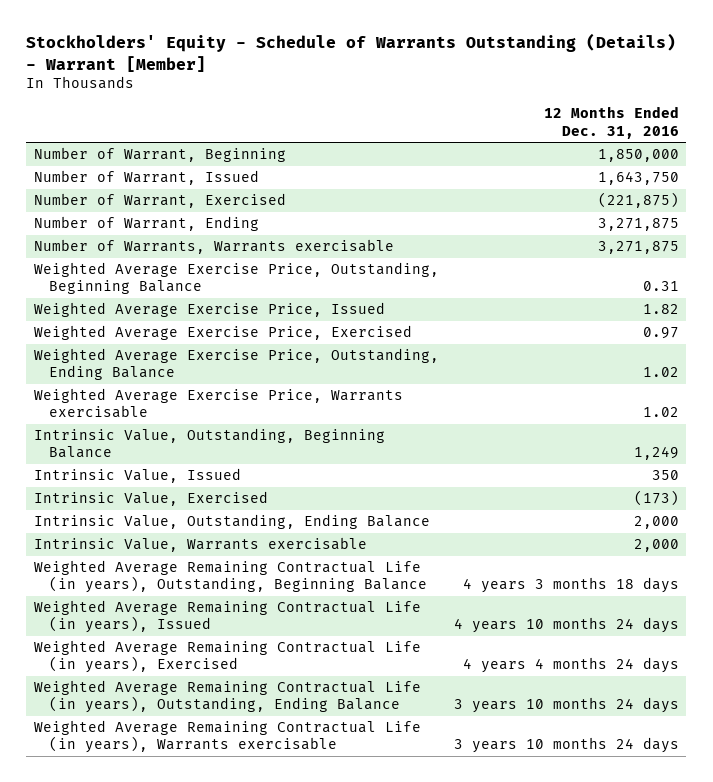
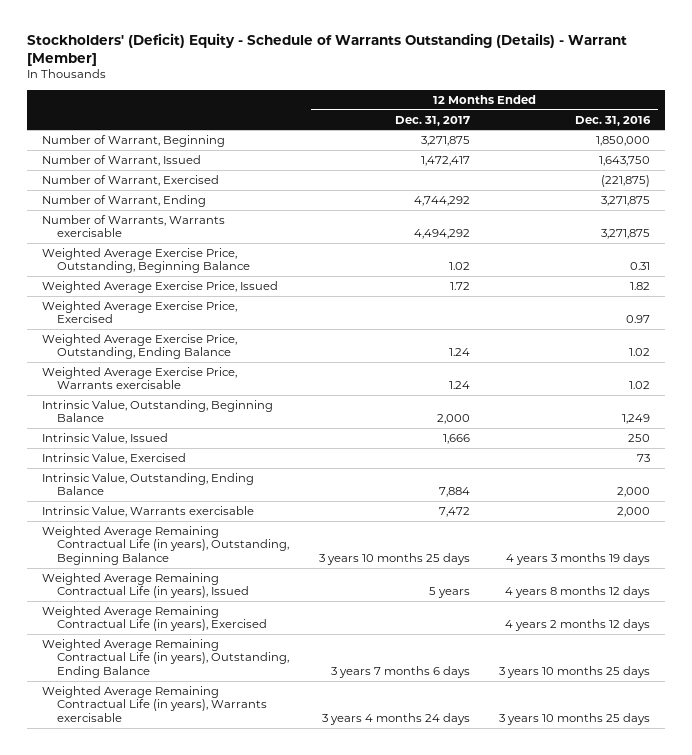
- Stockholders' Equity - Schedule of Warrants Outstanding (Details) - Warrant [Member]
+ Stockholders' (Deficit) Equity - Schedule of Warrants Outstanding (Details) - Warrant [Member]
- | 12 Months Ended Dec. 31, 2016
+ | 12 Months Ended Dec. 31, 2017 | 12 Months Ended Dec. 31, 2016
- Intrinsic Value, Issued | 350
- Intrinsic Value, Exercised | (173)
+ Intrinsic Value, Issued | 1,666 | 250
+ Intrinsic Value, Exercised | | 73
- Weighted Average Remaining Contractual Life (in years), Outstanding, Beginning Balance | 4 years 3 months 18 days
- Weighted Average Remaining Contractual Life (in years), Issued | 4 years 10 months 24 days
- Weighted Average Remaining Contractual Life (in years), Exercised | 4 years 4 months 24 days
- Weighted Average Remaining Contractual Life (in years), Outstanding, Ending Balance | 3 years 10 months 24 days
- Weighted Average Remaining Contractual Life (in years), Warrants exercisable | 3 years 10 months 24 days
+ Weighted Average Remaining Contractual Life (in years), Outstanding, Beginning Balance | 3 years 10 months 25 days | 4 years 3 months 19 days
+ Weighted Average Remaining Contractual Life (in years), Issued | 5 years | 4 years 8 months 12 days
+ Weighted Average Remaining Contractual Life (in years), Exercised | | 4 years 2 months 12 days
+ Weighted Average Remaining Contractual Life (in years), Outstanding, Ending Balance | 3 years 7 months 6 days | 3 years 10 months 25 days
+ Weighted Average Remaining Contractual Life (in years), Warrants exercisable | 3 years 4 months 24 days | 3 years 10 months 25 days

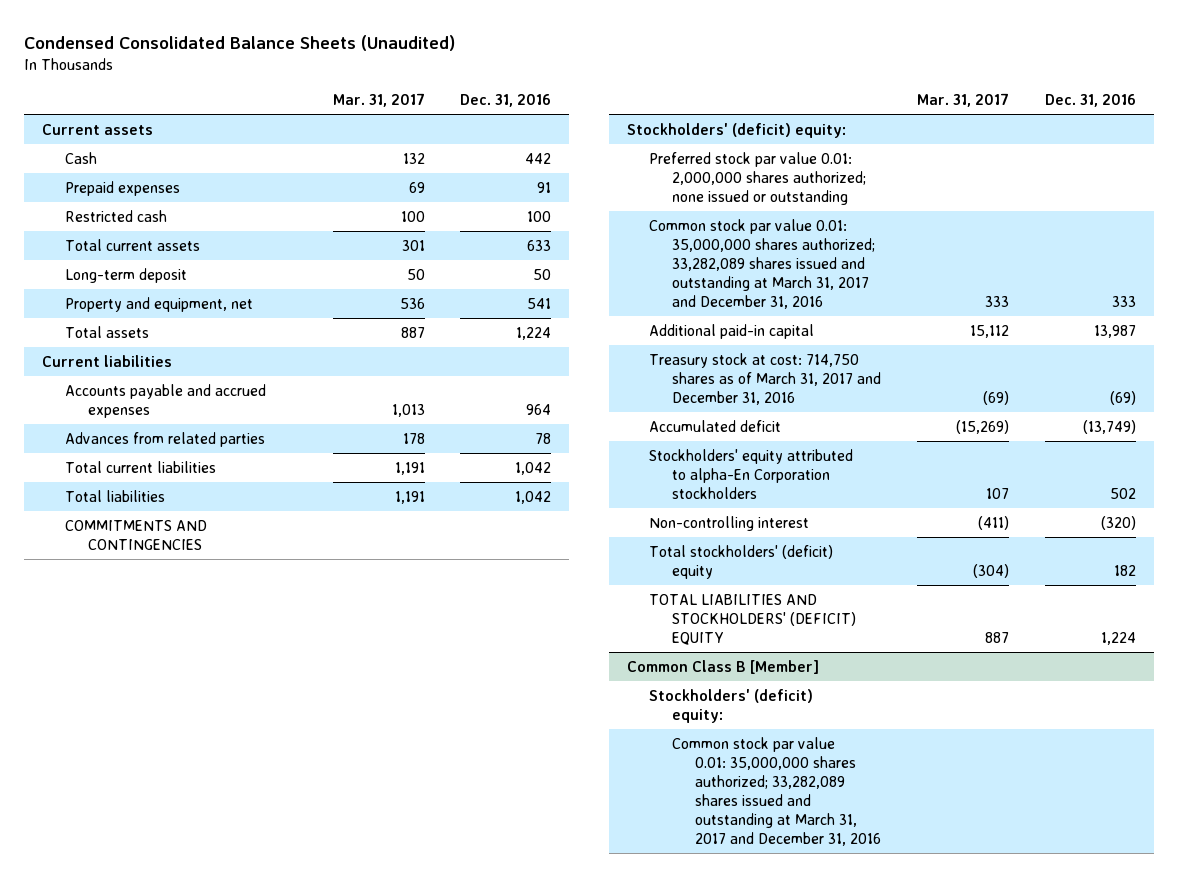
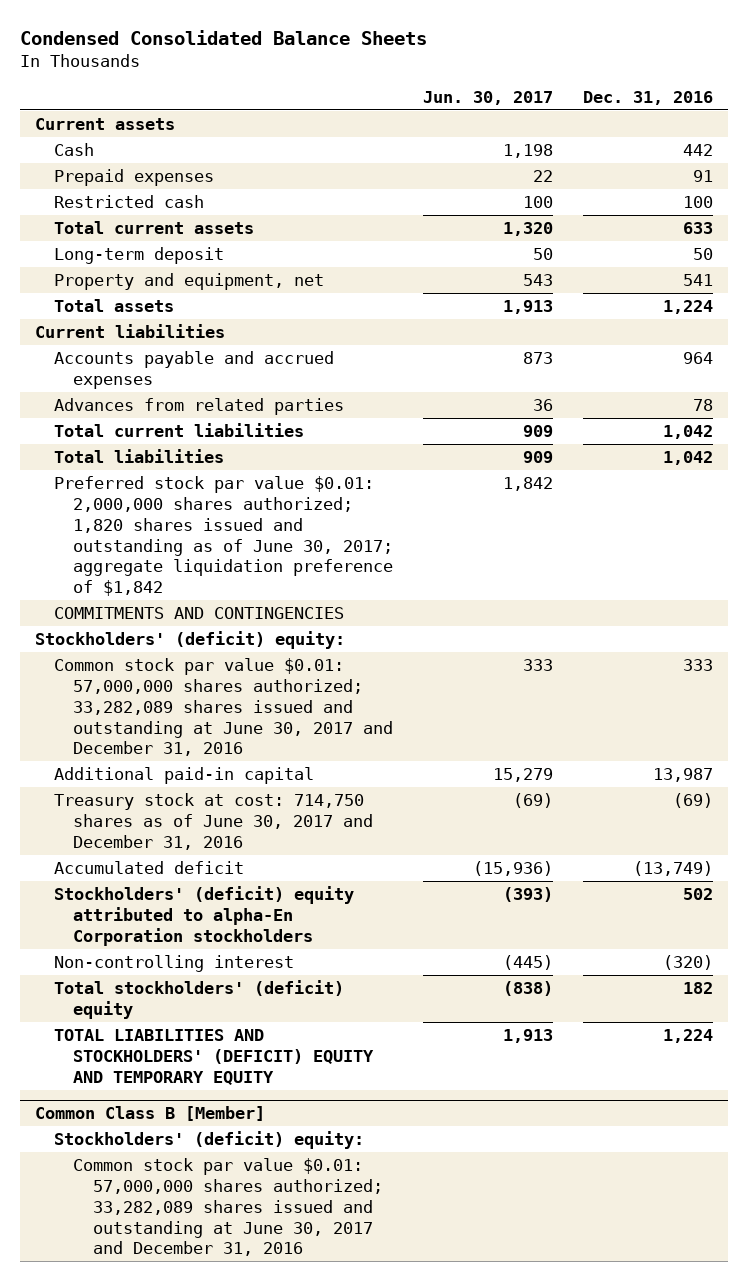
- Condensed Consolidated Balance Sheets (Unaudited)
+ Condensed Consolidated Balance Sheets
- | Mar. 31, 2017 | Dec. 31, 2016
+ | Jun. 30, 2017 | Dec. 31, 2016
+ Preferred stock par value $0.01: 2,000,000 shares authorized; 1,820 shares issued and outstanding as of June 30, 2017; aggregate liquidation preference of $1,842 | 1,842 |
- Preferred stock par value 0.01: 2,000,000 shares authorized; none issued or outstanding
- Common stock par value 0.01: 35,000,000 shares authorized; 33,282,089 shares issued and outstanding at March 31, 2017 and December 31, 2016 | 333 | 333
+ Common stock par value $0.01: 57,000,000 shares authorized; 33,282,089 shares issued and outstanding at June 30, 2017 and December 31, 2016 | 333 | 333
- Treasury stock at cost: 714,750 shares as of March 31, 2017 and December 31, 2016 | (69) | (69)
+ Treasury stock at cost: 714,750 shares as of June 30, 2017 and December 31, 2016 | (69) | (69)
- Stockholders' equity attributed to alpha-En Corporation stockholders | 107 | 502
+ Stockholders' (deficit) equity attributed to alpha-En Corporation stockholders | (393) | 502
- TOTAL LIABILITIES AND STOCKHOLDERS' (DEFICIT) EQUITY | 887 | 1,224
+ TOTAL LIABILITIES AND STOCKHOLDERS' (DEFICIT) EQUITY AND TEMPORARY EQUITY | 1,913 | 1,224
@ Common Class B [Member]
- Common stock par value 0.01: 35,000,000 shares authorized; 33,282,089 shares issued and outstanding at March 31, 2017 and December 31, 2016
+ Common stock par value $0.01: 57,000,000 shares authorized; 33,282,089 shares issued and outstanding at June 30, 2017 and December 31, 2016

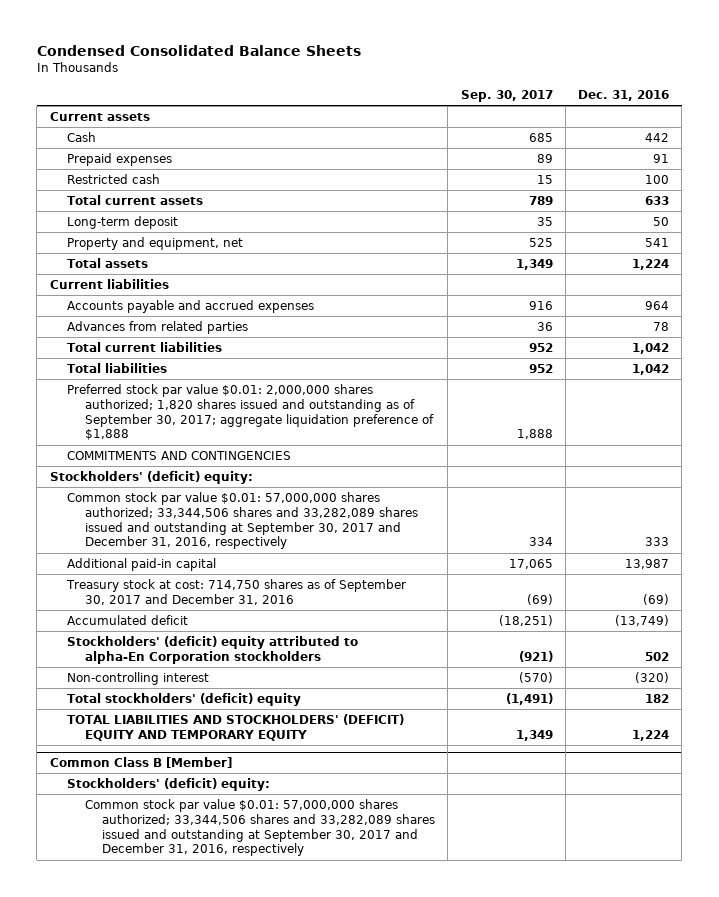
- | Jun. 30, 2017 | Dec. 31, 2016
+ | Sep. 30, 2017 | Dec. 31, 2016
- Preferred stock par value $0.01: 2,000,000 shares authorized; 1,820 shares issued and outstanding as of June 30, 2017; aggregate liquidation preference of $1,842 | 1,842 |
+ Preferred stock par value $0.01: 2,000,000 shares authorized; 1,820 shares issued and outstanding as of September 30, 2017; aggregate liquidation preference of $1,888 | 1,888 |
- Common stock par value $0.01: 57,000,000 shares authorized; 33,282,089 shares issued and outstanding at June 30, 2017 and December 31, 2016 | 333 | 333
+ Common stock par value $0.01: 57,000,000 shares authorized; 33,344,506 shares and 33,282,089 shares issued and outstanding at September 30, 2017 and December 31, 2016, respectively | 334 | 333
- Treasury stock at cost: 714,750 shares as of June 30, 2017 and December 31, 2016 | (69) | (69)
+ Treasury stock at cost: 714,750 shares as of September 30, 2017 and December 31, 2016 | (69) | (69)
@ Common Class B [Member]
- Common stock par value $0.01: 57,000,000 shares authorized; 33,282,089 shares issued and outstanding at June 30, 2017 and December 31, 2016
+ Common stock par value $0.01: 57,000,000 shares authorized; 33,344,506 shares and 33,282,089 shares issued and outstanding at September 30, 2017 and December 31, 2016, respectively

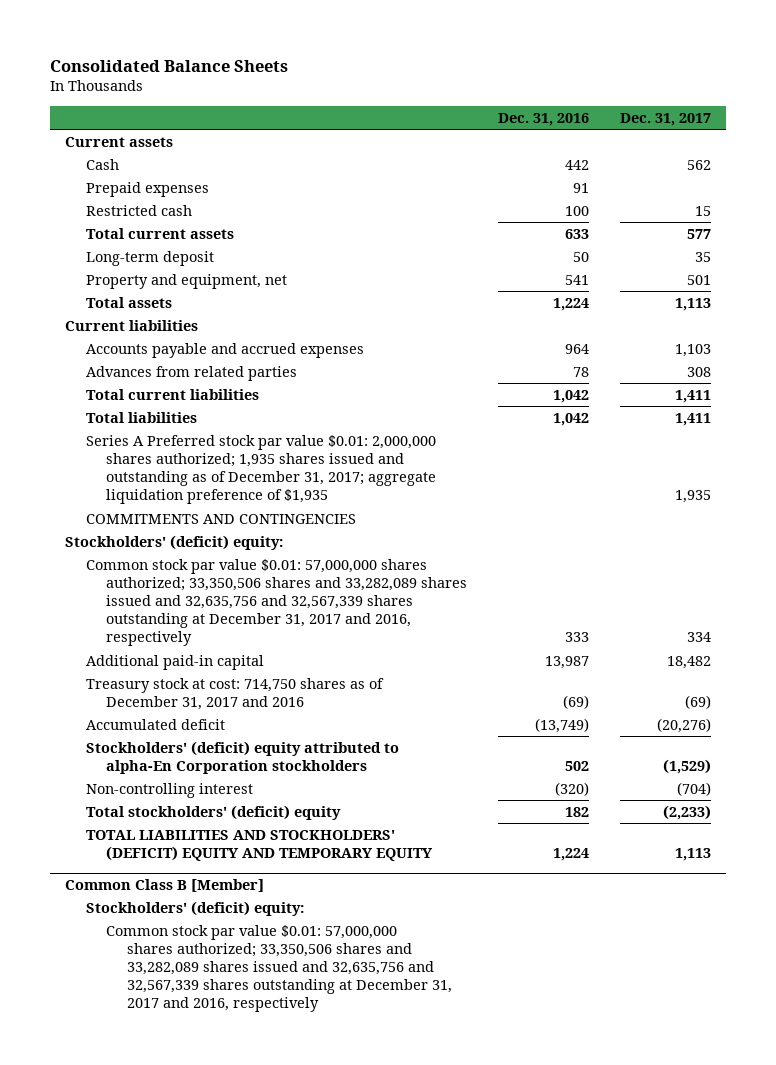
- Condensed Consolidated Balance Sheets
+ Consolidated Balance Sheets
- | Sep. 30, 2017 | Dec. 31, 2016
+ | Dec. 31, 2016 | Dec. 31, 2017
- Preferred stock par value $0.01: 2,000,000 shares authorized; 1,820 shares issued and outstanding as of September 30, 2017; aggregate liquidation preference of $1,888 | 1,888 |
+ Series A Preferred stock par value $0.01: 2,000,000 shares authorized; 1,935 shares issued and outstanding as of December 31, 2017; aggregate liquidation preference of $1,935 | | 1,935
- Common stock par value $0.01: 57,000,000 shares authorized; 33,344,506 shares and 33,282,089 shares issued and outstanding at September 30, 2017 and December 31, 2016, respectively | 334 | 333
+ Common stock par value $0.01: 57,000,000 shares authorized; 33,350,506 shares and 33,282,089 shares issued and 32,635,756 and 32,567,339 shares outstanding at December 31, 2017 and 2016, respectively | 333 | 334
- Treasury stock at cost: 714,750 shares as of September 30, 2017 and December 31, 2016 | (69) | (69)
+ Treasury stock at cost: 714,750 shares as of December 31, 2017 and 2016 | (69) | (69)
@ Common Class B [Member]
- Common stock par value $0.01: 57,000,000 shares authorized; 33,344,506 shares and 33,282,089 shares issued and outstanding at September 30, 2017 and December 31, 2016, respectively
+ Common stock par value $0.01: 57,000,000 shares authorized; 33,350,506 shares and 33,282,089 shares issued and 32,635,756 and 32,567,339 shares outstanding at December 31, 2017 and 2016, respectively

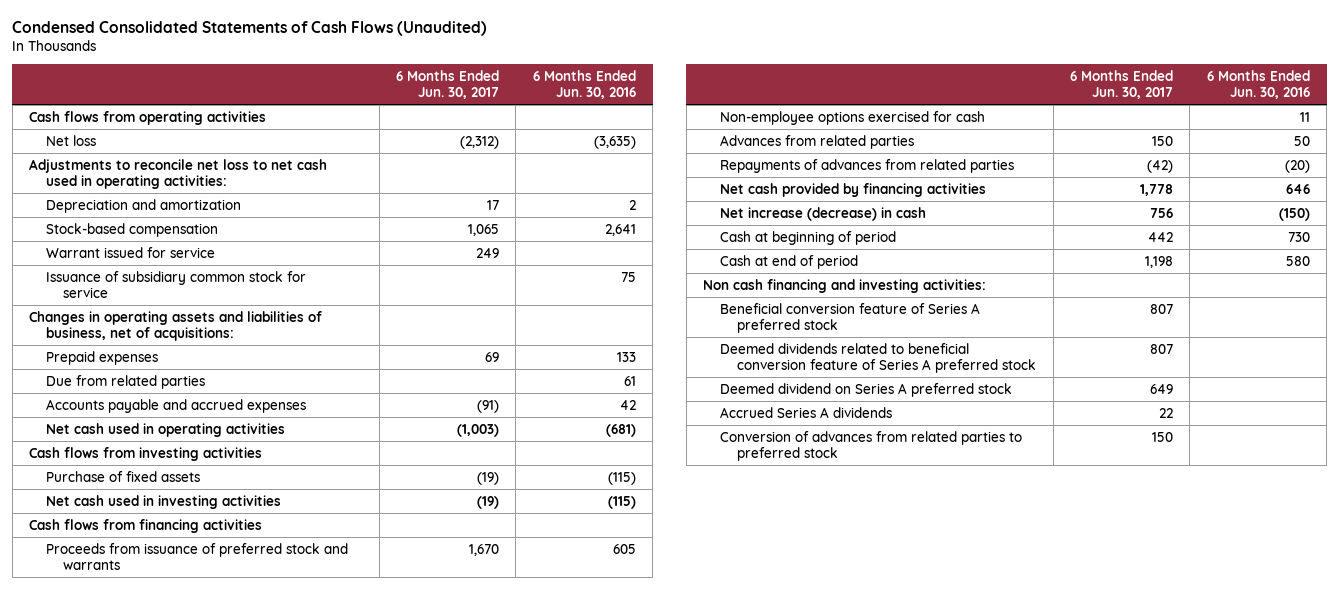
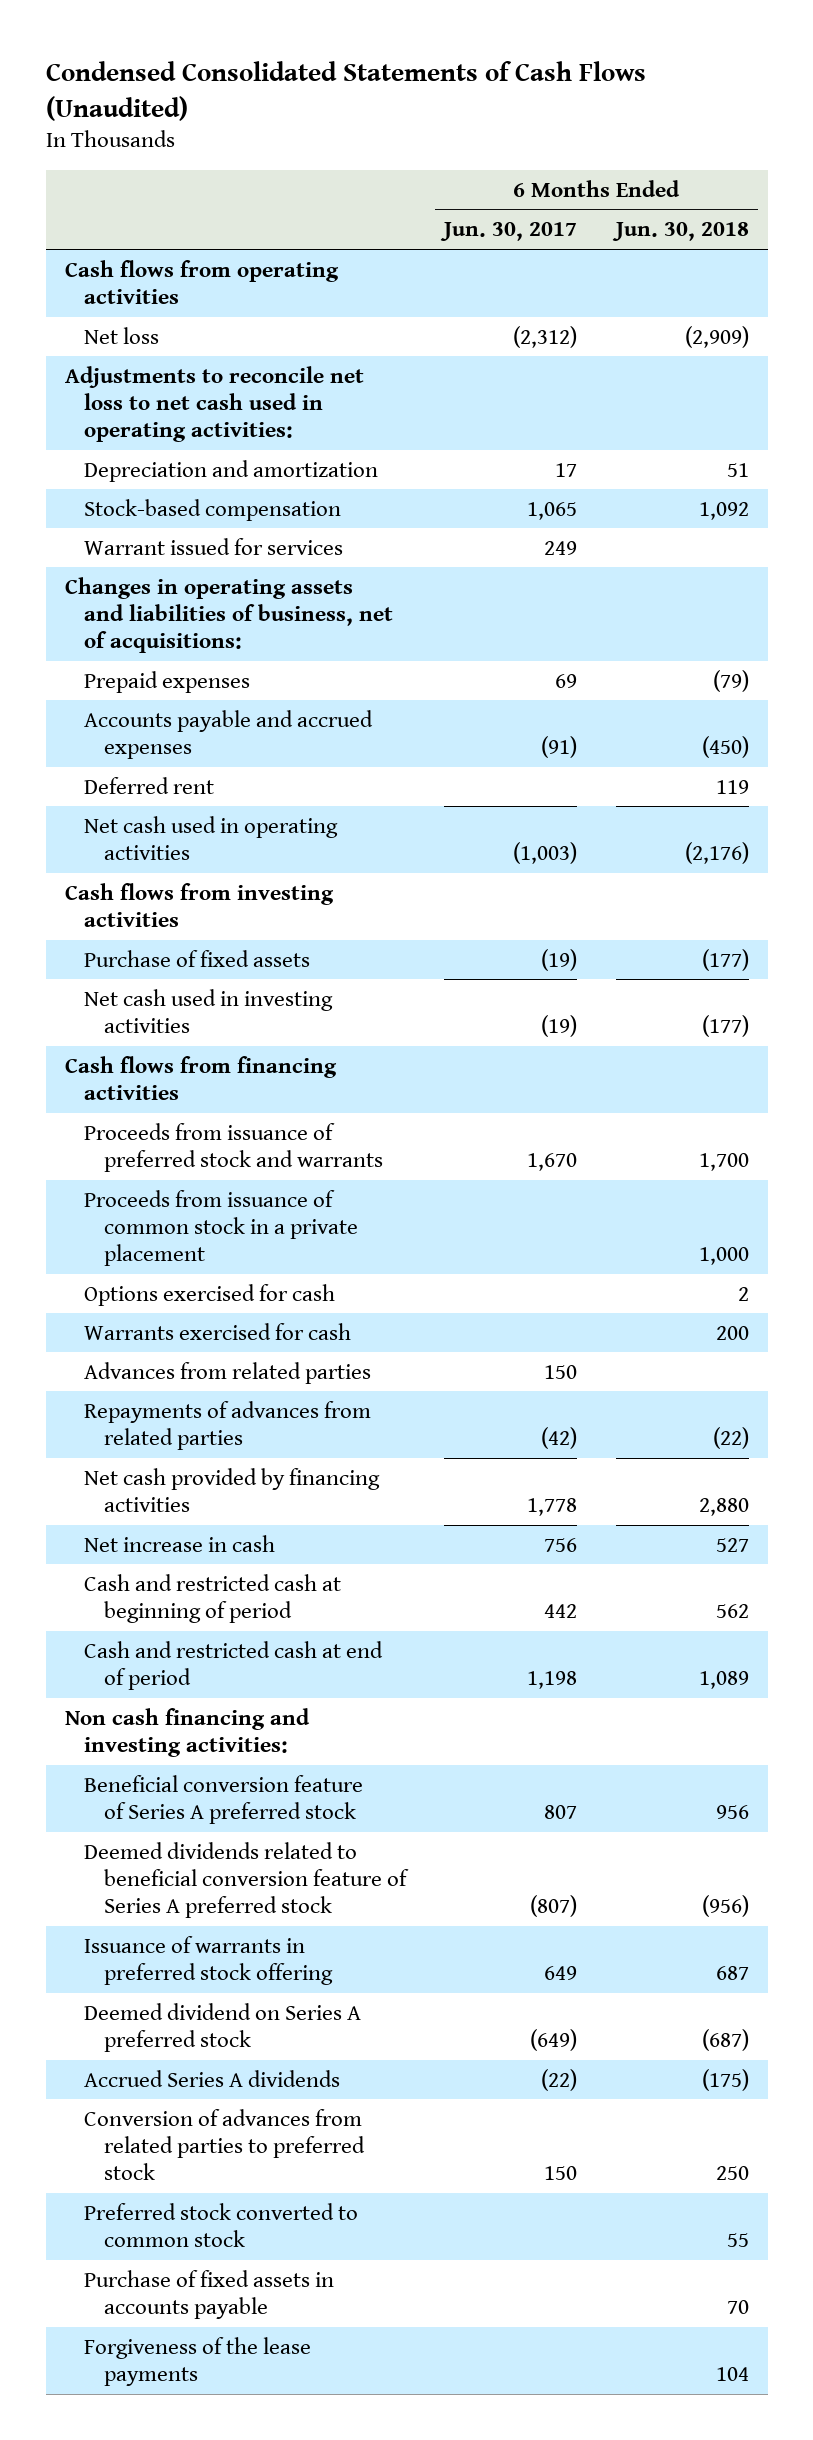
- | 6 Months Ended Jun. 30, 2017 | 6 Months Ended Jun. 30, 2016
+ | 6 Months Ended Jun. 30, 2017 | 6 Months Ended Jun. 30, 2018
- Warrant issued for service | 249 |
- Issuance of subsidiary common stock for service | | 75
+ Warrant issued for services | 249 |
- Due from related parties | | 61
+ Deferred rent | | 119
- Non-employee options exercised for cash | | 11
+ Proceeds from issuance of common stock in a private placement | | 1,000
+ Options exercised for cash | | 2
+ Warrants exercised for cash | | 200
- Net increase (decrease) in cash | 756 | (150)
- Cash at beginning of period | 442 | 730
- Cash at end of period | 1,198 | 580
+ Net increase in cash | 756 | 527
+ Cash and restricted cash at beginning of period | 442 | 562
+ Cash and restricted cash at end of period | 1,198 | 1,089
- Deemed dividends related to beneficial conversion feature of Series A preferred stock | 807 |
- Deemed dividend on Series A preferred stock | 649 |
- Accrued Series A dividends | 22 |
+ Deemed dividends related to beneficial conversion feature of Series A preferred stock | (807) | (956)
+ Issuance of warrants in preferred stock offering | 649 | 687
+ Deemed dividend on Series A preferred stock | (649) | (687)
+ Accrued Series A dividends | (22) | (175)
+ Preferred stock converted to common stock | | 55
+ Purchase of fixed assets in accounts payable | | 70
+ Forgiveness of the lease payments | | 104

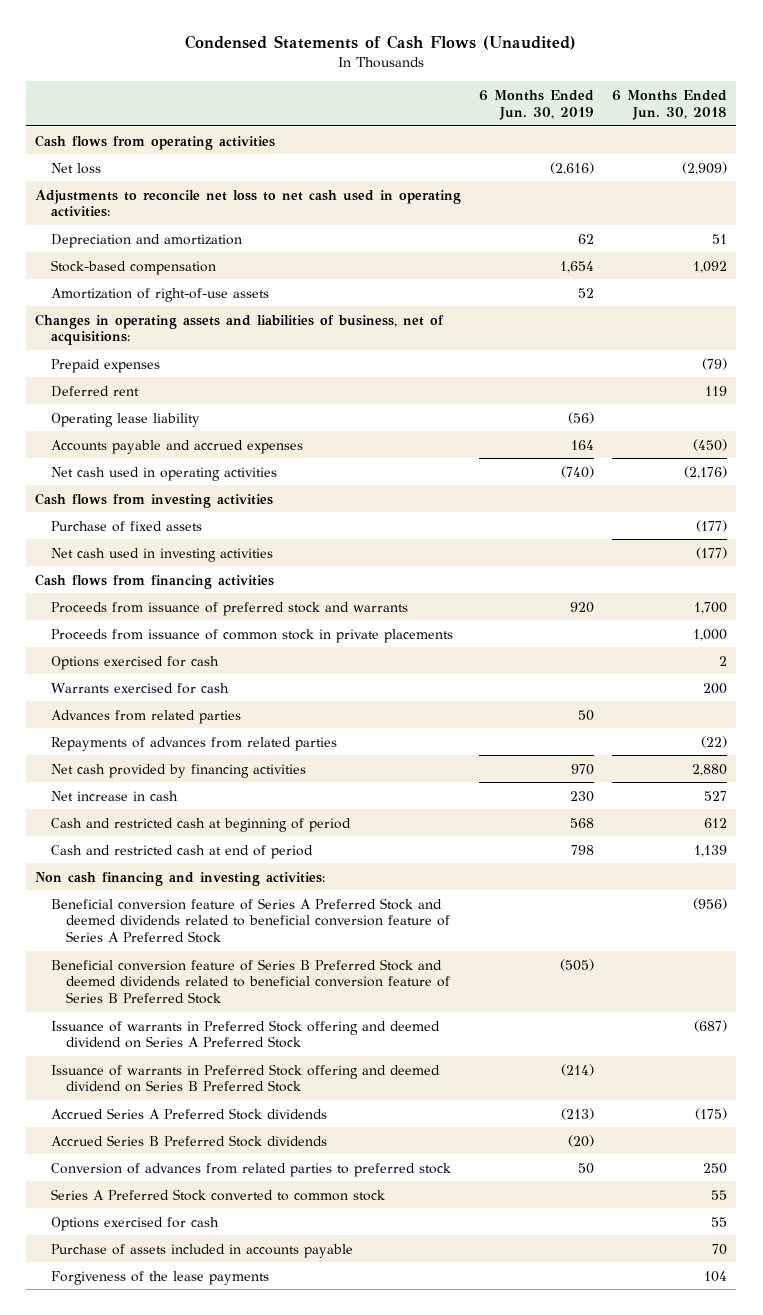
- Condensed Consolidated Statements of Cash Flows (Unaudited)
+ Condensed Statements of Cash Flows (Unaudited)
- | 6 Months Ended Jun. 30, 2017 | 6 Months Ended Jun. 30, 2018
+ | 6 Months Ended Jun. 30, 2019 | 6 Months Ended Jun. 30, 2018
- Warrant issued for services | 249 |
+ Amortization of right-of-use assets | 52 |
+ Operating lease liability | (56) |
moved down: Accounts payable and accrued expenses | 164 | (450)
- Proceeds from issuance of common stock in a private placement | | 1,000
+ Proceeds from issuance of common stock in private placements | | 1,000
- Cash and restricted cash at beginning of period | 442 | 562
- Cash and restricted cash at end of period | 1,198 | 1,089
+ Cash and restricted cash at beginning of period | 568 | 612
+ Cash and restricted cash at end of period | 798 | 1,139
- Beneficial conversion feature of Series A preferred stock | 807 | 956
- Deemed dividends related to beneficial conversion feature of Series A preferred stock | (807) | (956)
- Issuance of warrants in preferred stock offering | 649 | 687
- Deemed dividend on Series A preferred stock | (649) | (687)
- Accrued Series A dividends | (22) | (175)
+ Beneficial conversion feature of Series A Preferred Stock and deemed dividends related to beneficial conversion feature of Series A Preferred Stock | | (956)
+ Beneficial conversion feature of Series B Preferred Stock and deemed dividends related to beneficial conversion feature of Series B Preferred Stock | (505) |
+ Issuance of warrants in Preferred Stock offering and deemed dividend on Series A Preferred Stock | | (687)
+ Issuance of warrants in Preferred Stock offering and deemed dividend on Series B Preferred Stock | (214) |
+ Accrued Series A Preferred Stock dividends | (213) | (175)
+ Accrued Series B Preferred Stock dividends | (20) |
- Preferred stock converted to common stock | | 55
- Purchase of fixed assets in accounts payable | | 70
+ Series A Preferred Stock converted to common stock | | 55
+ Options exercised for cash | | 55
+ Purchase of assets included in accounts payable | | 70

